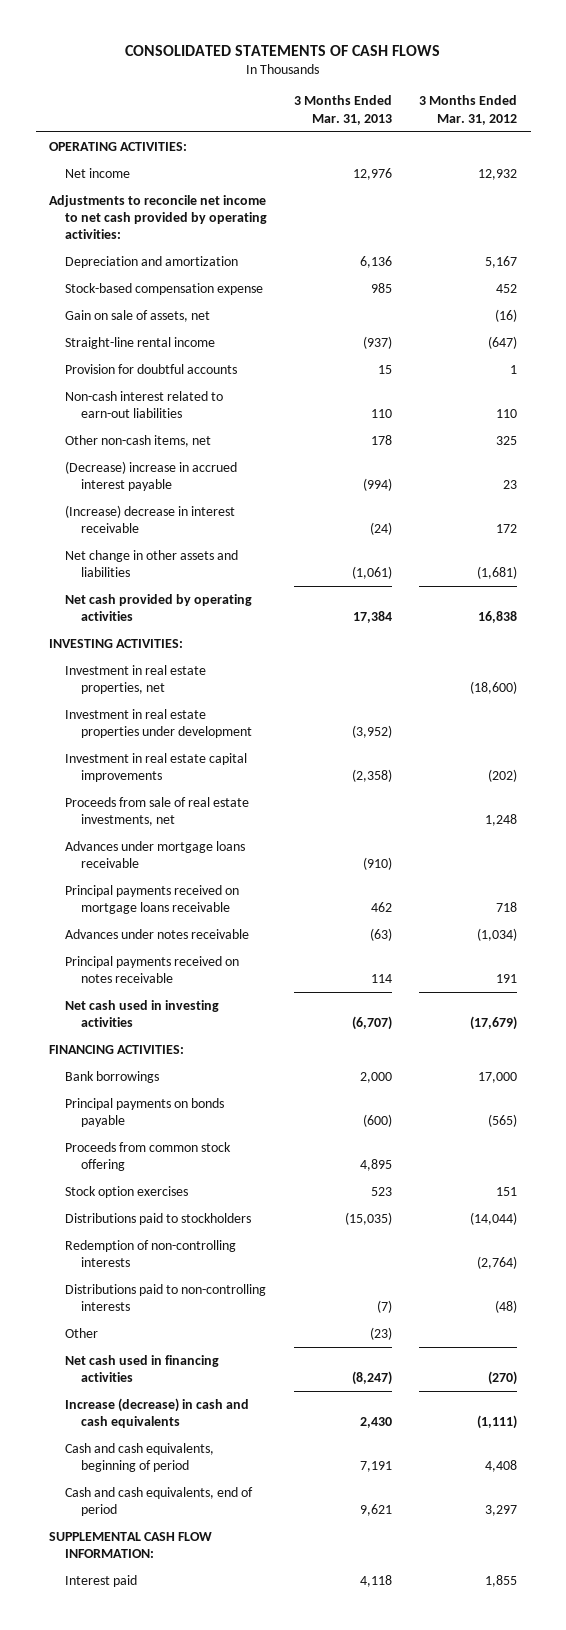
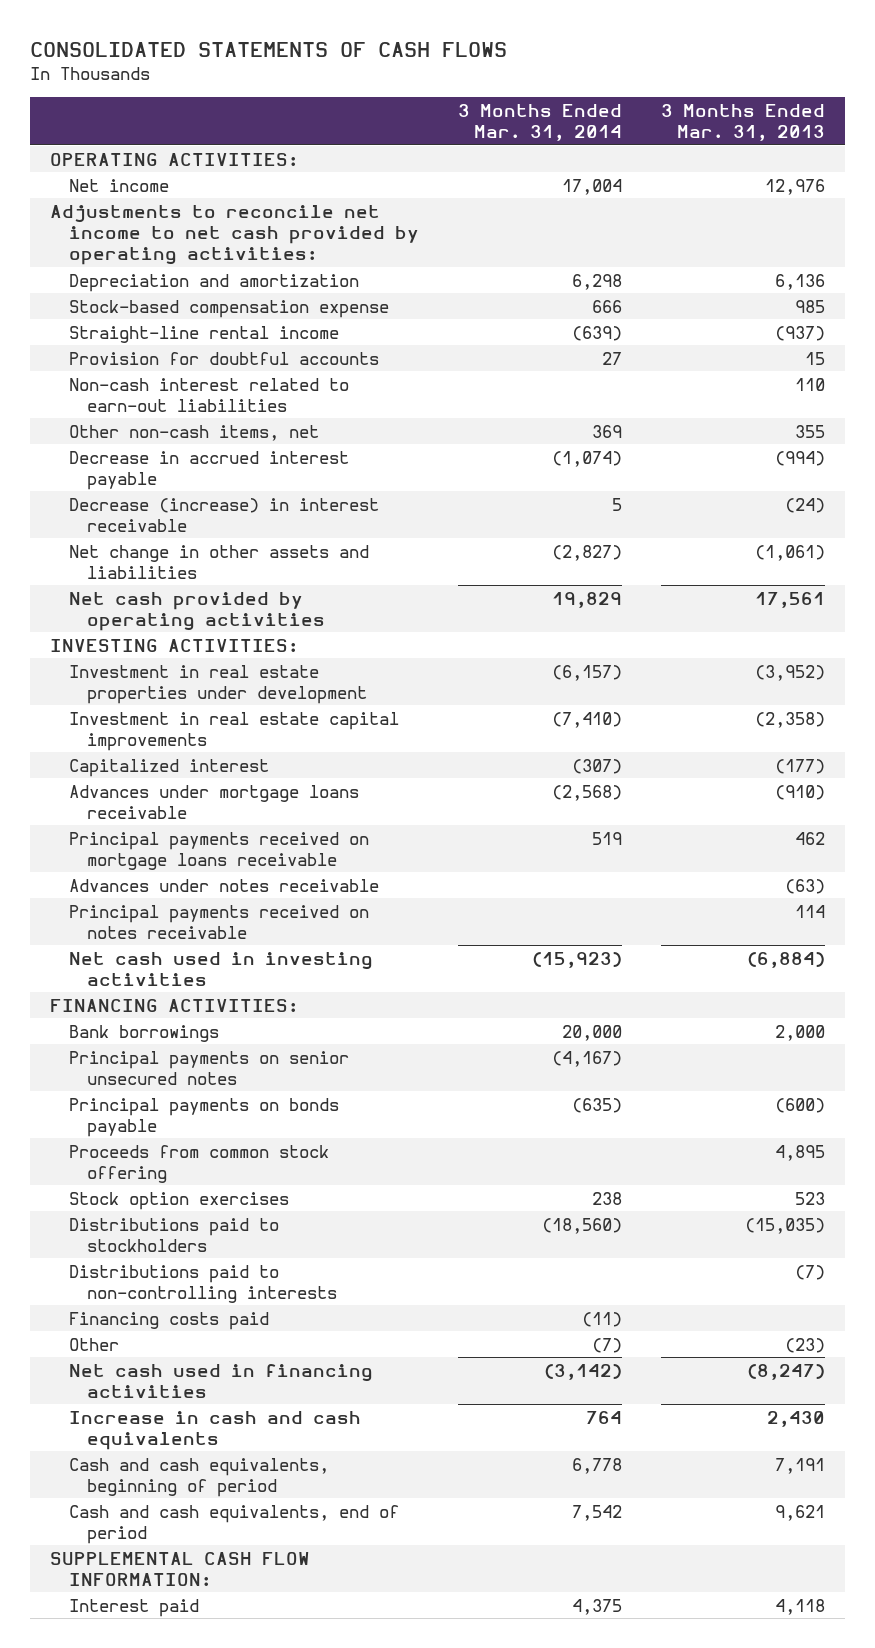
- | 3 Months Ended Mar. 31, 2013 | 3 Months Ended Mar. 31, 2012
+ | 3 Months Ended Mar. 31, 2014 | 3 Months Ended Mar. 31, 2013
- Gain on sale of assets, net | | (16)
- Other non-cash items, net | 178 | 325
- (Decrease) increase in accrued interest payable | (994) | 23
- (Increase) decrease in interest receivable | (24) | 172
+ Other non-cash items, net | 369 | 355
+ Decrease in accrued interest payable | (1,074) | (994)
+ Decrease (increase) in interest receivable | 5 | (24)
- Net cash provided by operating activities | 17,384 | 16,838
+ Net cash provided by operating activities | 19,829 | 17,561
- Investment in real estate properties, net | | (18,600)
- Proceeds from sale of real estate investments, net | | 1,248
+ Capitalized interest | (307) | (177)
- Net cash used in investing activities | (6,707) | (17,679)
+ Net cash used in investing activities | (15,923) | (6,884)
+ Principal payments on senior unsecured notes | (4,167) |
- Redemption of non-controlling interests | | (2,764)
+ Financing costs paid | (11) |
- Increase (decrease) in cash and cash equivalents | 2,430 | (1,111)
+ Increase in cash and cash equivalents | 764 | 2,430

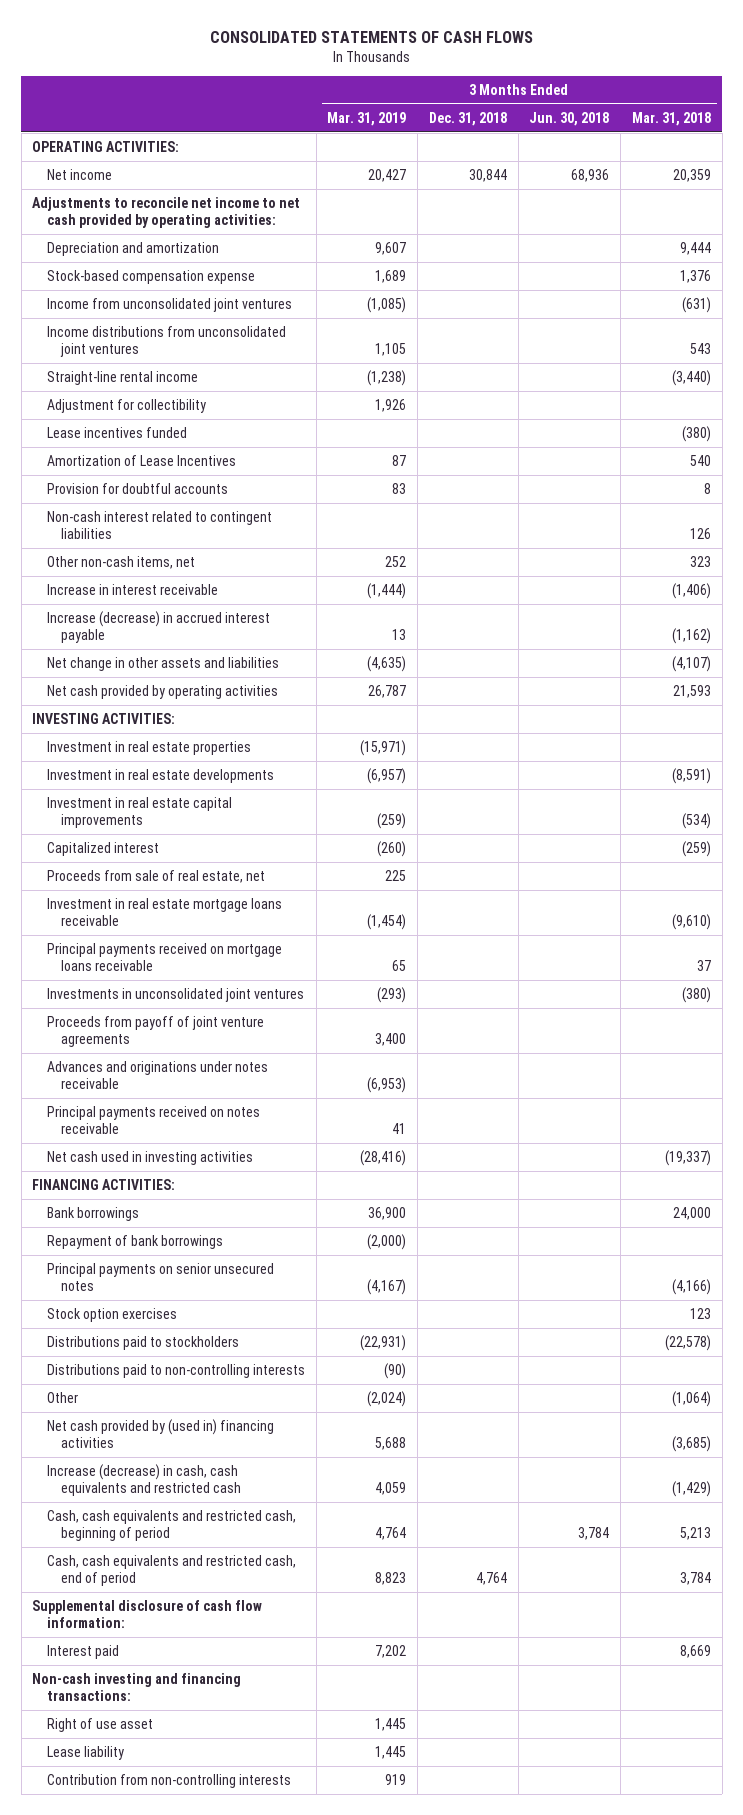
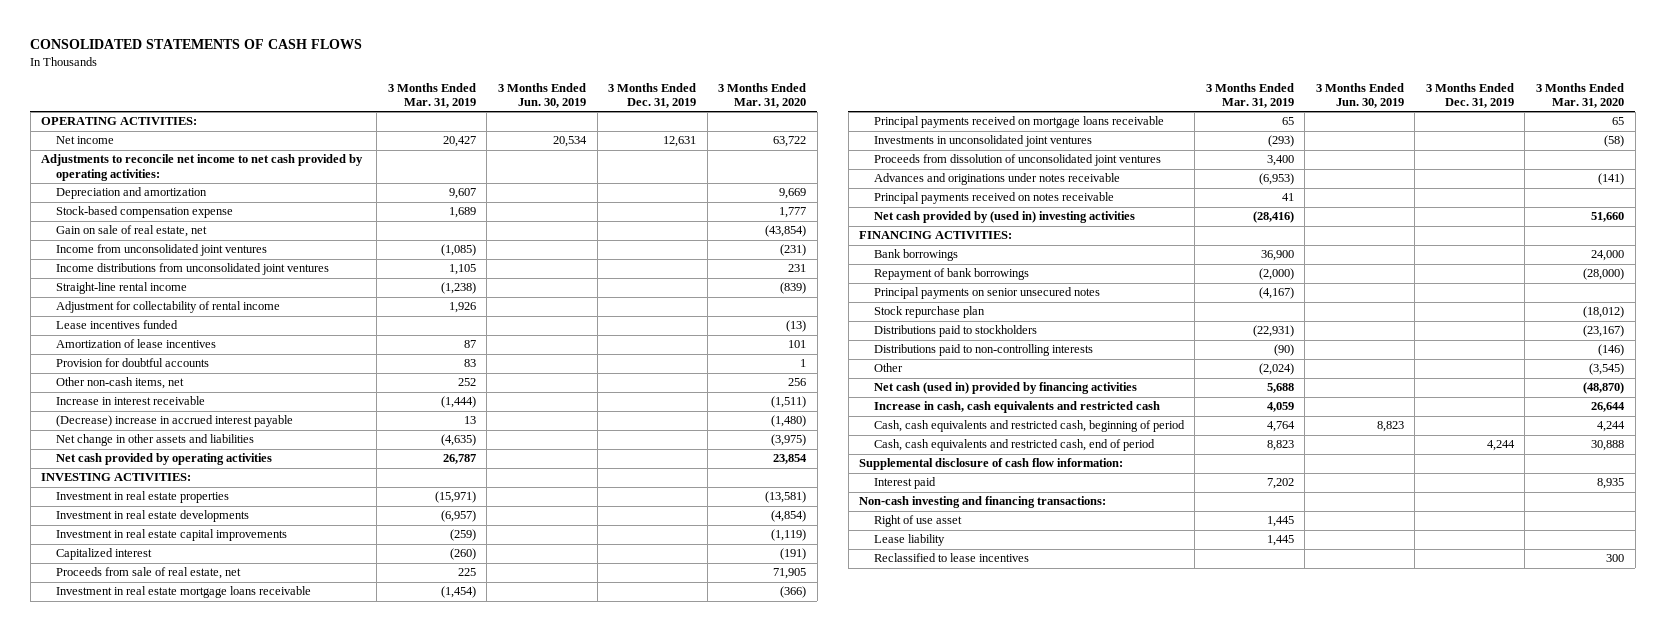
- | 3 Months Ended Mar. 31, 2019 | 3 Months Ended Dec. 31, 2018 | 3 Months Ended Jun. 30, 2018 | 3 Months Ended Mar. 31, 2018
+ | 3 Months Ended Mar. 31, 2019 | 3 Months Ended Jun. 30, 2019 | 3 Months Ended Dec. 31, 2019 | 3 Months Ended Mar. 31, 2020
+ Gain on sale of real estate, net | | | | (43,854)
- Adjustment for collectibility | 1,926 | | |
+ Adjustment for collectability of rental income | 1,926 | | |
- Amortization of Lease Incentives | 87 | | | 540
+ Amortization of lease incentives | 87 | | | 101
- Non-cash interest related to contingent liabilities | | | | 126
- Increase (decrease) in accrued interest payable | 13 | | | (1,162)
+ (Decrease) increase in accrued interest payable | 13 | | | (1,480)
- Proceeds from payoff of joint venture agreements | 3,400 | | |
+ Proceeds from dissolution of unconsolidated joint ventures | 3,400 | | |
- Net cash used in investing activities | (28,416) | | | (19,337)
+ Net cash provided by (used in) investing activities | (28,416) | | | 51,660
- Stock option exercises | | | | 123
+ Stock repurchase plan | | | | (18,012)
- Net cash provided by (used in) financing activities | 5,688 | | | (3,685)
- Increase (decrease) in cash, cash equivalents and restricted cash | 4,059 | | | (1,429)
+ Net cash (used in) provided by financing activities | 5,688 | | | (48,870)
+ Increase in cash, cash equivalents and restricted cash | 4,059 | | | 26,644
- Contribution from non-controlling interests | 919 | | |
+ Reclassified to lease incentives | | | | 300

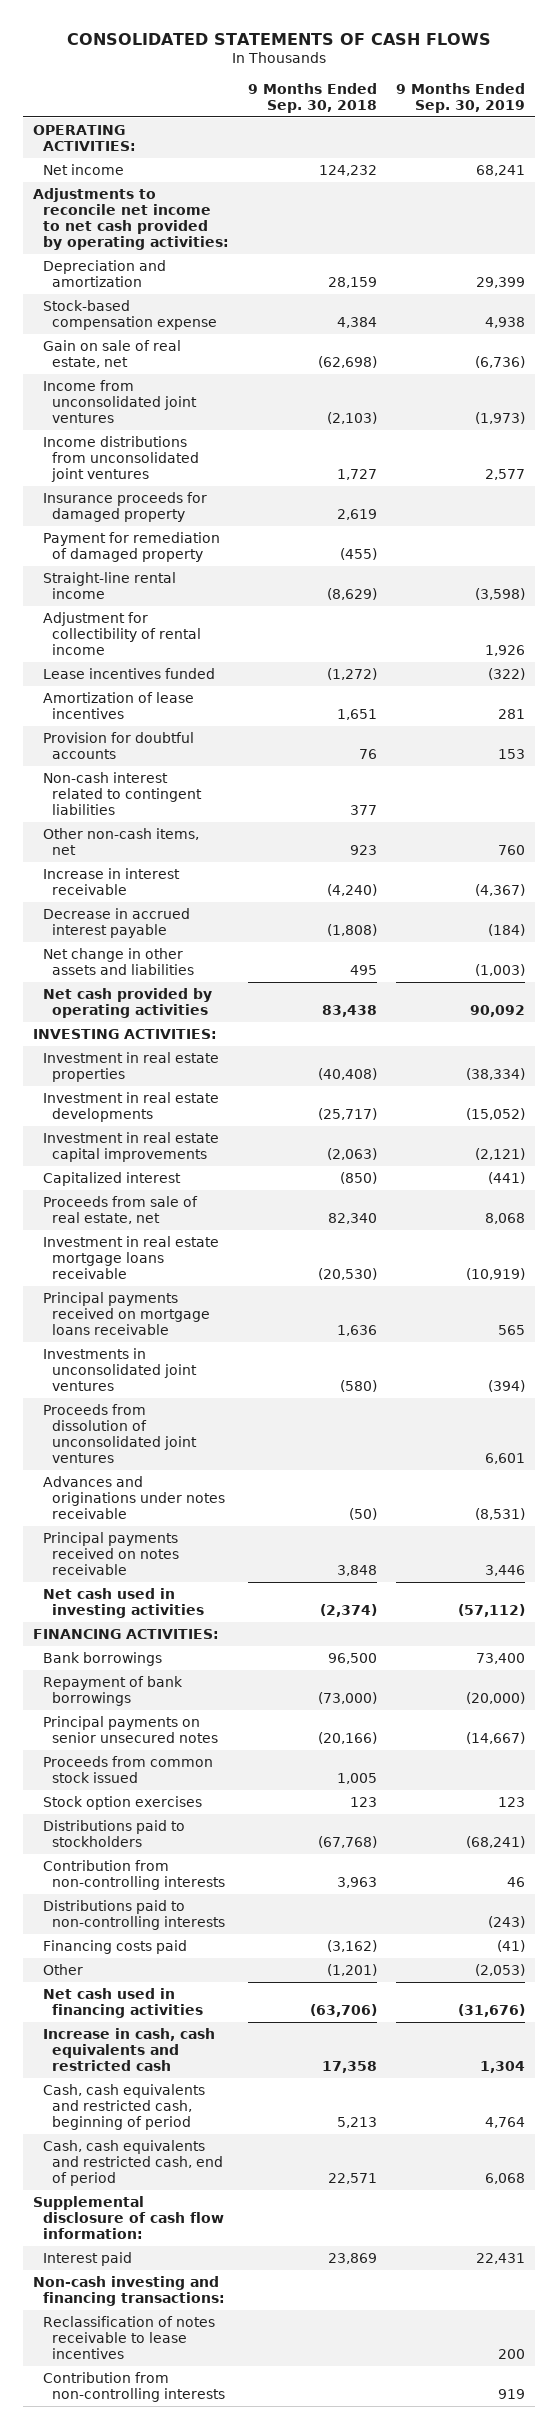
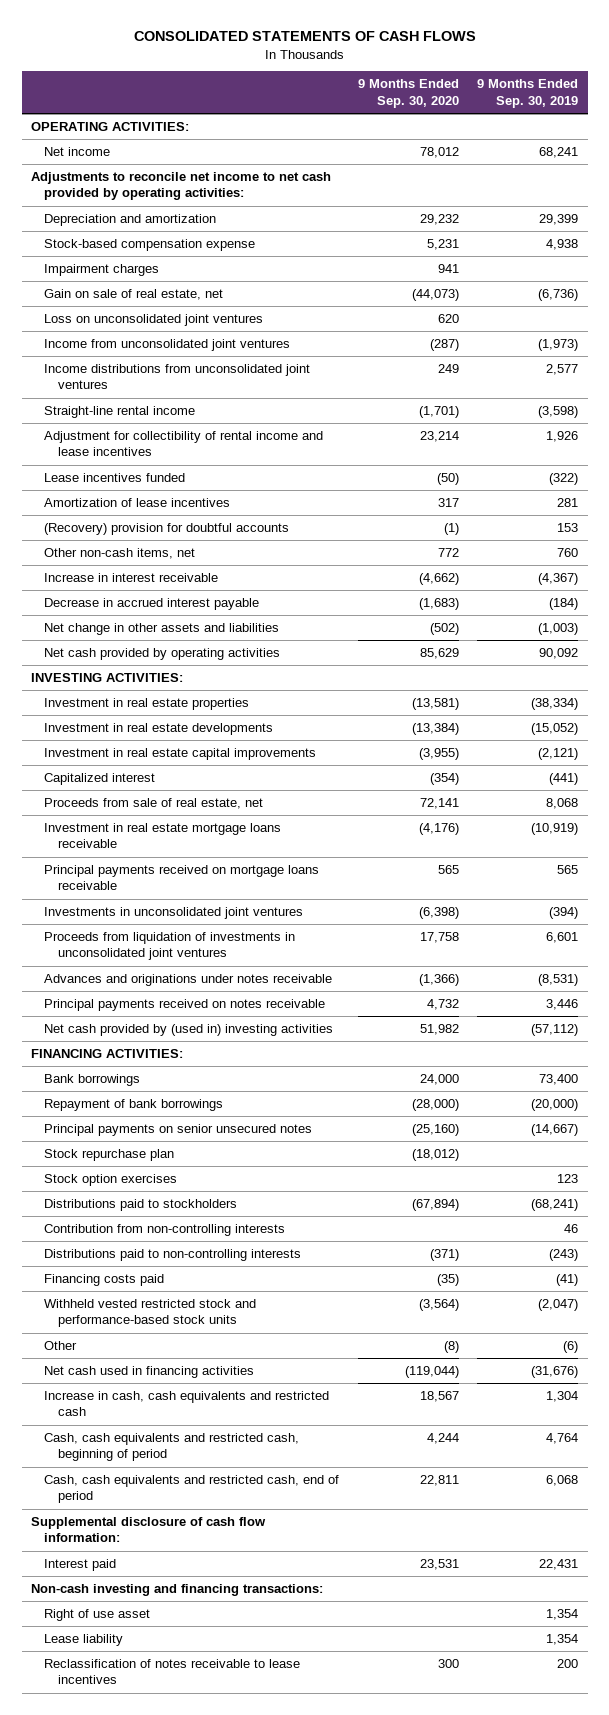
- | 9 Months Ended Sep. 30, 2018 | 9 Months Ended Sep. 30, 2019
+ | 9 Months Ended Sep. 30, 2020 | 9 Months Ended Sep. 30, 2019
+ Impairment charges | 941 |
+ Loss on unconsolidated joint ventures | 620 |
- Insurance proceeds for damaged property | 2,619 |
- Payment for remediation of damaged property | (455) |
- Adjustment for collectibility of rental income | | 1,926
+ Adjustment for collectibility of rental income and lease incentives | 23,214 | 1,926
- Provision for doubtful accounts | 76 | 153
- Non-cash interest related to contingent liabilities | 377 |
+ (Recovery) provision for doubtful accounts | (1) | 153
- Proceeds from dissolution of unconsolidated joint ventures | | 6,601
+ Proceeds from liquidation of investments in unconsolidated joint ventures | 17,758 | 6,601
- Net cash used in investing activities | (2,374) | (57,112)
+ Net cash provided by (used in) investing activities | 51,982 | (57,112)
- Proceeds from common stock issued | 1,005 |
+ Stock repurchase plan | (18,012) |
- Other | (1,201) | (2,053)
+ Withheld vested restricted stock and performance-based stock units | (3,564) | (2,047)
+ Other | (8) | (6)
+ Right of use asset | | 1,354
+ Lease liability | | 1,354
- Contribution from non-controlling interests | | 919

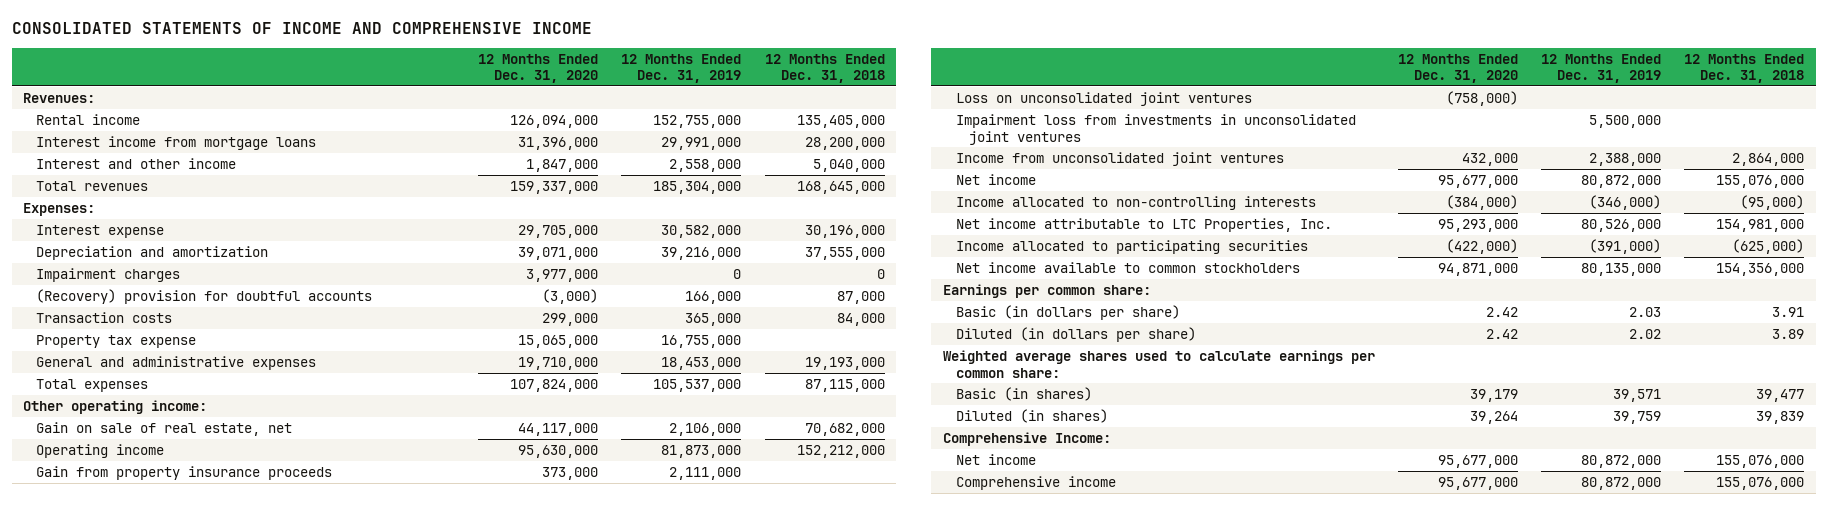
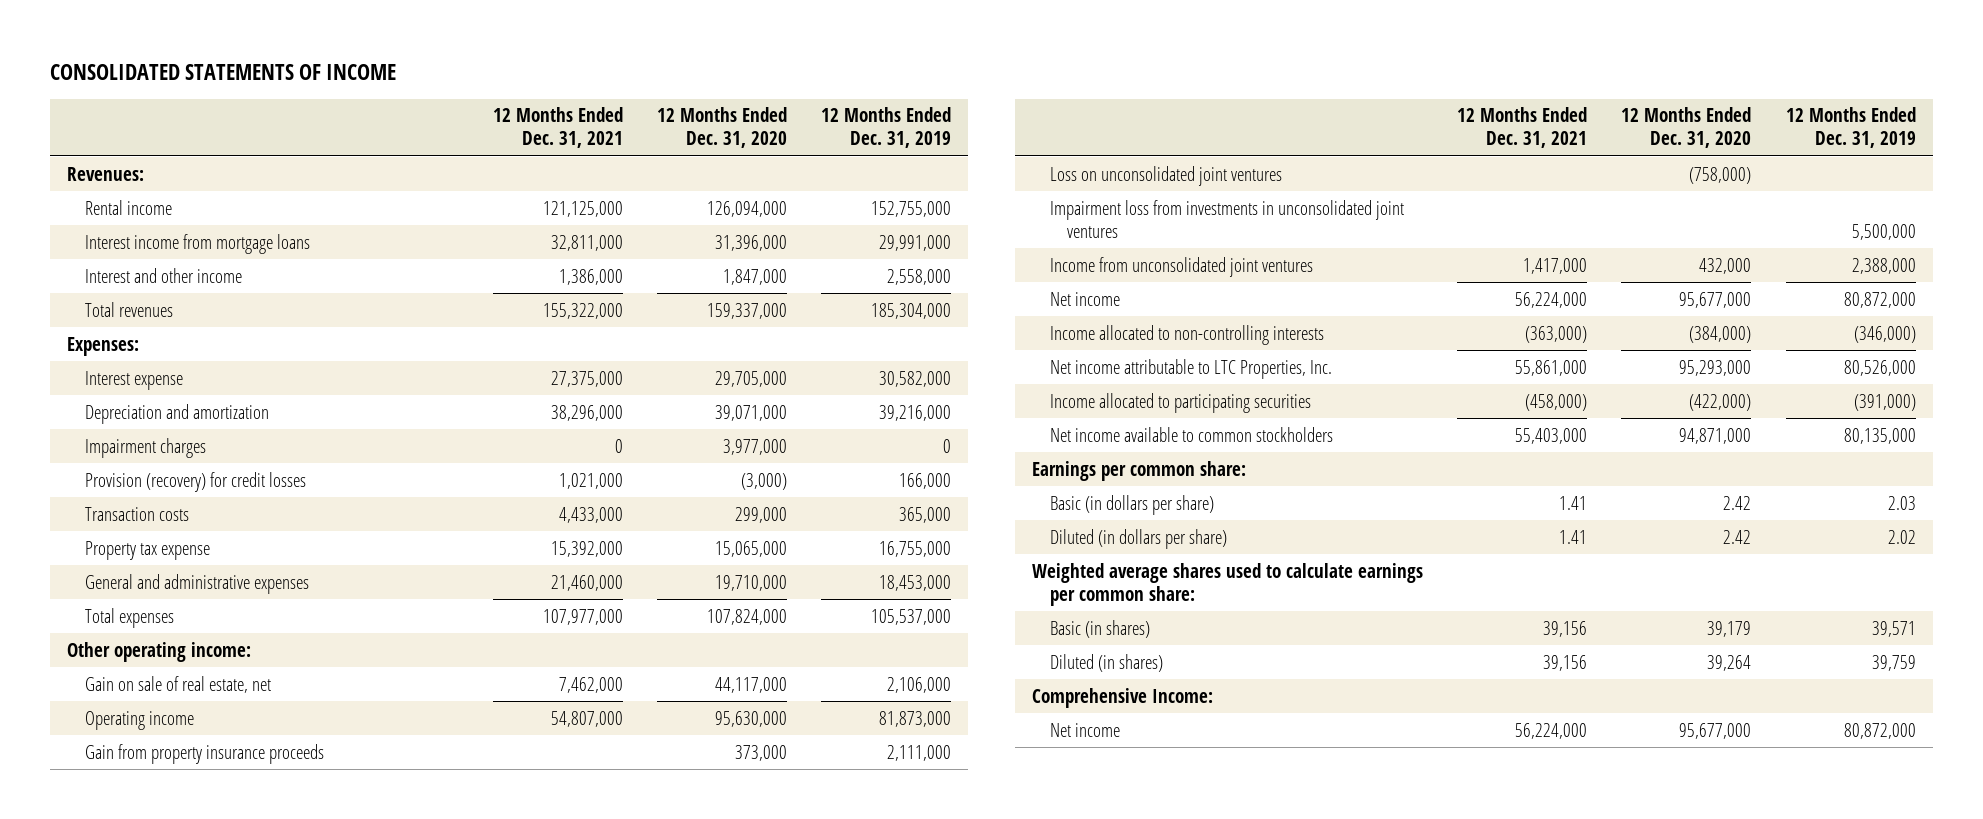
- CONSOLIDATED STATEMENTS OF INCOME AND COMPREHENSIVE INCOME
+ CONSOLIDATED STATEMENTS OF INCOME
- | 12 Months Ended Dec. 31, 2020 | 12 Months Ended Dec. 31, 2019 | 12 Months Ended Dec. 31, 2018
+ | 12 Months Ended Dec. 31, 2021 | 12 Months Ended Dec. 31, 2020 | 12 Months Ended Dec. 31, 2019
- (Recovery) provision for doubtful accounts | (3,000) | 166,000 | 87,000
+ Provision (recovery) for credit losses | 1,021,000 | (3,000) | 166,000
- Comprehensive income | 95,677,000 | 80,872,000 | 155,076,000

